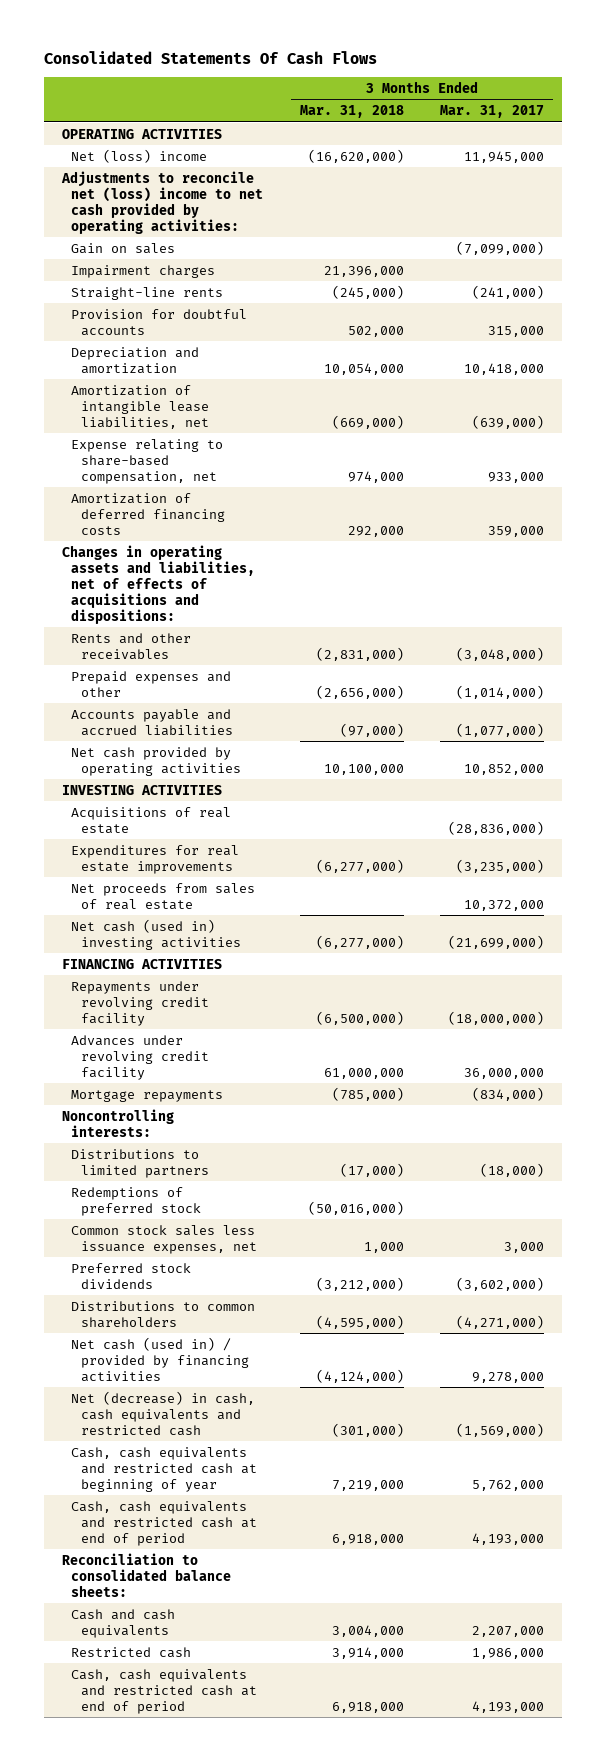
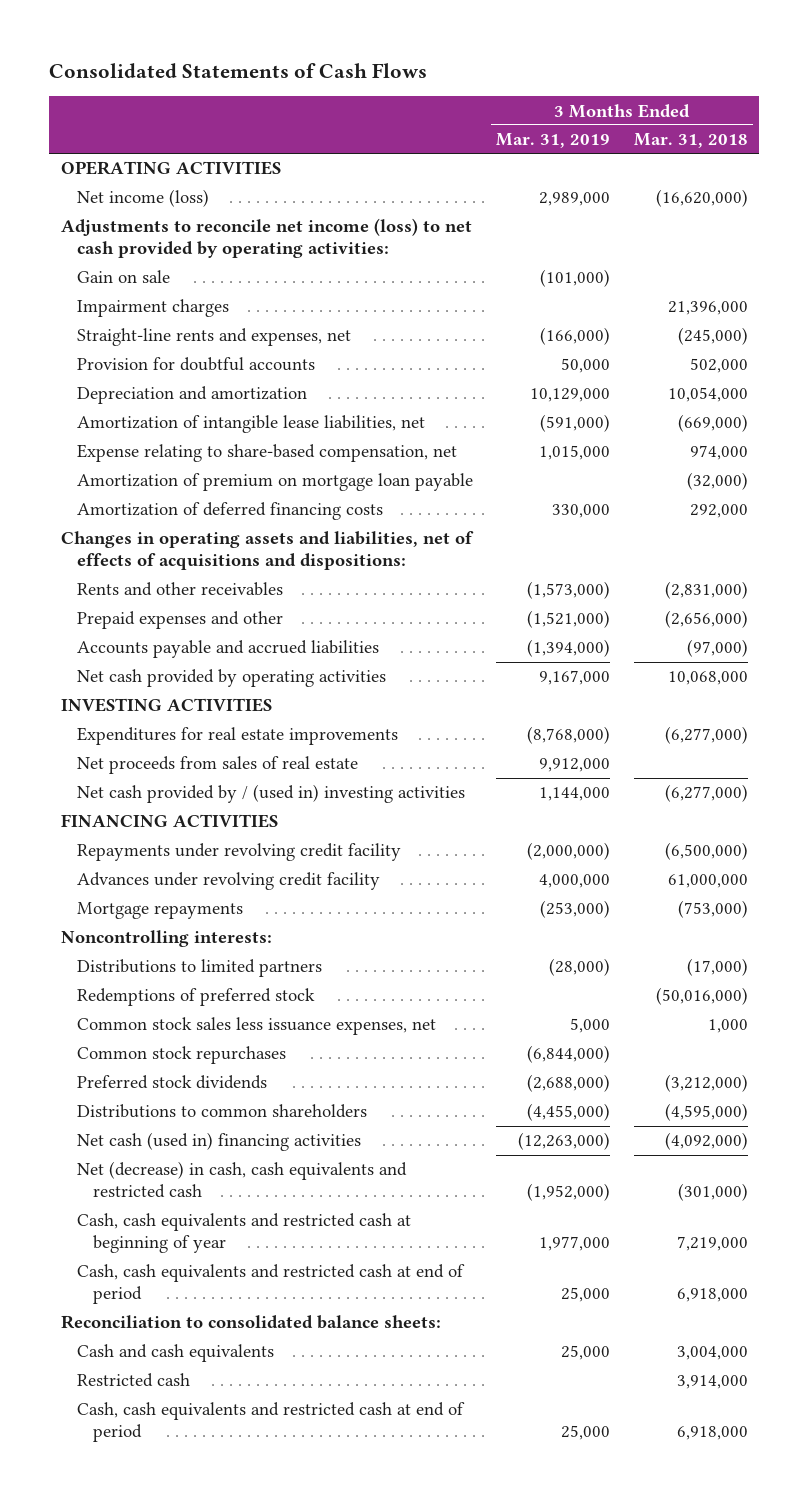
- Consolidated Statements Of Cash Flows
+ Consolidated Statements of Cash Flows
- | 3 Months Ended Mar. 31, 2018 | 3 Months Ended Mar. 31, 2017
+ | 3 Months Ended Mar. 31, 2019 | 3 Months Ended Mar. 31, 2018
- Net (loss) income | (16,620,000) | 11,945,000
- Adjustments to reconcile net (loss) income to net cash provided by operating activities:
- Gain on sales | | (7,099,000)
+ Net income (loss) | 2,989,000 | (16,620,000)
+ Adjustments to reconcile net income (loss) to net cash provided by operating activities:
+ Gain on sale | (101,000) |
- Straight-line rents | (245,000) | (241,000)
+ Straight-line rents and expenses, net | (166,000) | (245,000)
+ Amortization of premium on mortgage loan payable | | (32,000)
- Net cash provided by operating activities | 10,100,000 | 10,852,000
+ Net cash provided by operating activities | 9,167,000 | 10,068,000
- Acquisitions of real estate | | (28,836,000)
- Net cash (used in) investing activities | (6,277,000) | (21,699,000)
+ Net cash provided by / (used in) investing activities | 1,144,000 | (6,277,000)
- Mortgage repayments | (785,000) | (834,000)
+ Mortgage repayments | (253,000) | (753,000)
+ Common stock repurchases | (6,844,000) |
- Net cash (used in) / provided by financing activities | (4,124,000) | 9,278,000
+ Net cash (used in) financing activities | (12,263,000) | (4,092,000)

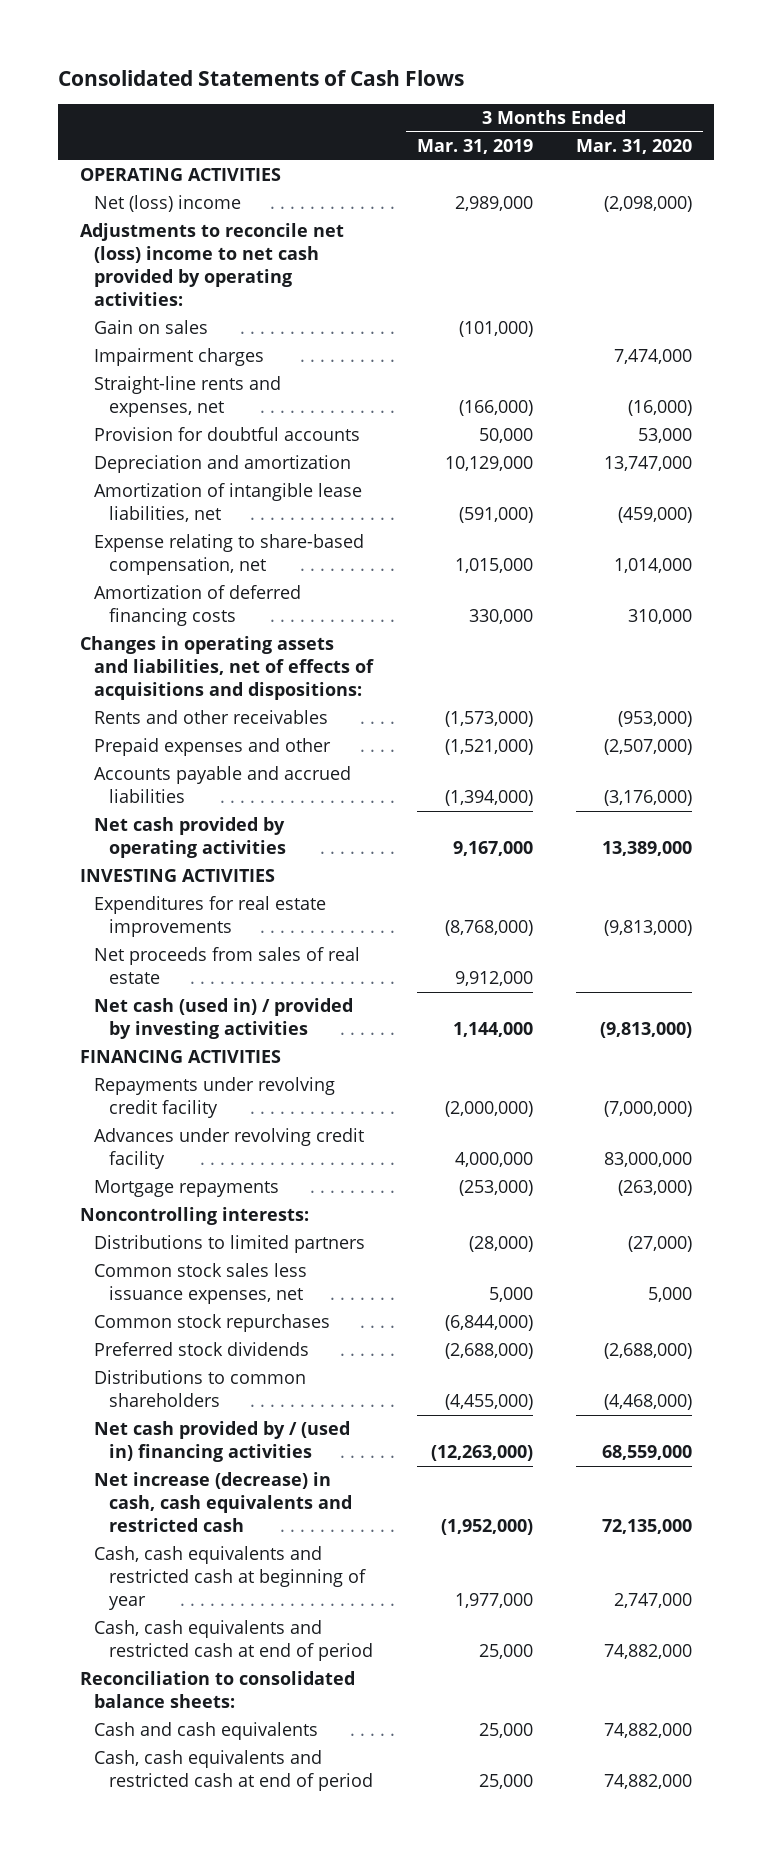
- | 3 Months Ended Mar. 31, 2019 | 3 Months Ended Mar. 31, 2018
+ | 3 Months Ended Mar. 31, 2019 | 3 Months Ended Mar. 31, 2020
- Net income (loss) | 2,989,000 | (16,620,000)
- Adjustments to reconcile net income (loss) to net cash provided by operating activities:
- Gain on sale | (101,000) |
+ Net (loss) income | 2,989,000 | (2,098,000)
+ Adjustments to reconcile net (loss) income to net cash provided by operating activities:
+ Gain on sales | (101,000) |
- Amortization of premium on mortgage loan payable | | (32,000)
- Net cash provided by / (used in) investing activities | 1,144,000 | (6,277,000)
+ Net cash (used in) / provided by investing activities | 1,144,000 | (9,813,000)
- Redemptions of preferred stock | | (50,016,000)
- Net cash (used in) financing activities | (12,263,000) | (4,092,000)
- Net (decrease) in cash, cash equivalents and restricted cash | (1,952,000) | (301,000)
+ Net cash provided by / (used in) financing activities | (12,263,000) | 68,559,000
+ Net increase (decrease) in cash, cash equivalents and restricted cash | (1,952,000) | 72,135,000
- Restricted cash | | 3,914,000

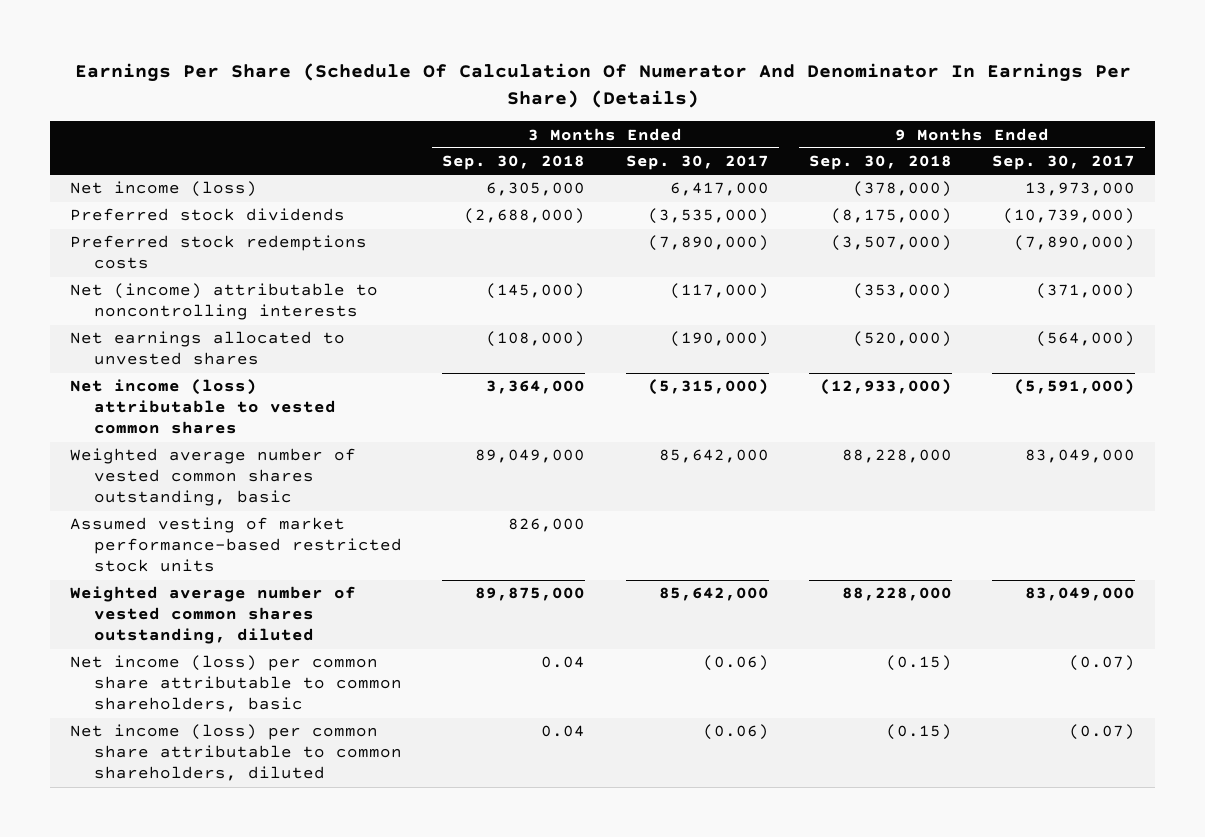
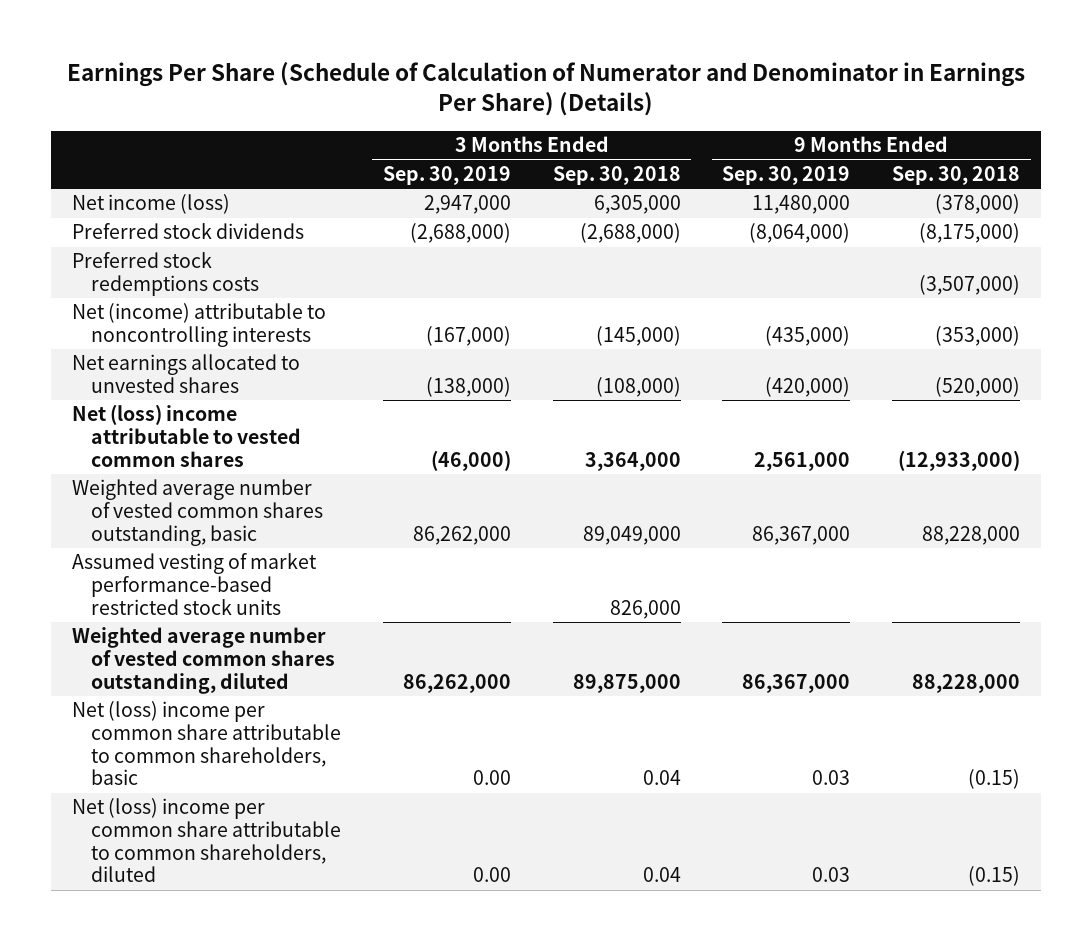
- Earnings Per Share (Schedule Of Calculation Of Numerator And Denominator In Earnings Per Share) (Details)
+ Earnings Per Share (Schedule of Calculation of Numerator and Denominator in Earnings Per Share) (Details)
- | 3 Months Ended Sep. 30, 2018 | 3 Months Ended Sep. 30, 2017 | 9 Months Ended Sep. 30, 2018 | 9 Months Ended Sep. 30, 2017
+ | 3 Months Ended Sep. 30, 2019 | 3 Months Ended Sep. 30, 2018 | 9 Months Ended Sep. 30, 2019 | 9 Months Ended Sep. 30, 2018
- Net income (loss) attributable to vested common shares | 3,364,000 | (5,315,000) | (12,933,000) | (5,591,000)
+ Net (loss) income attributable to vested common shares | (46,000) | 3,364,000 | 2,561,000 | (12,933,000)
- Net income (loss) per common share attributable to common shareholders, basic | 0.04 | (0.06) | (0.15) | (0.07)
- Net income (loss) per common share attributable to common shareholders, diluted | 0.04 | (0.06) | (0.15) | (0.07)
+ Net (loss) income per common share attributable to common shareholders, basic | 0.00 | 0.04 | 0.03 | (0.15)
+ Net (loss) income per common share attributable to common shareholders, diluted | 0.00 | 0.04 | 0.03 | (0.15)

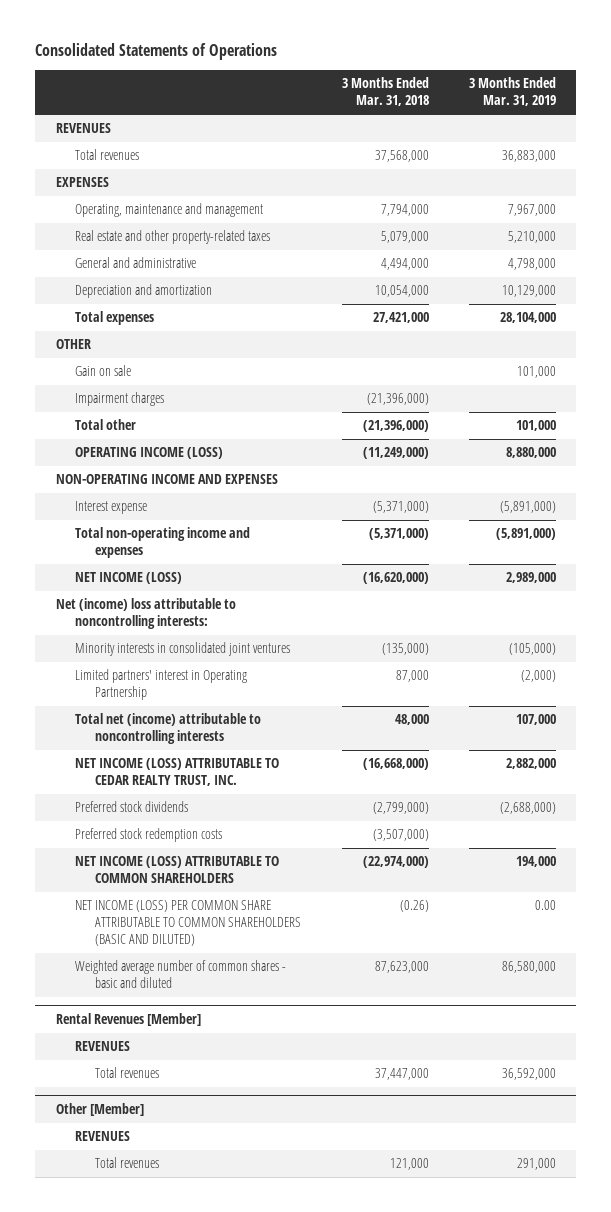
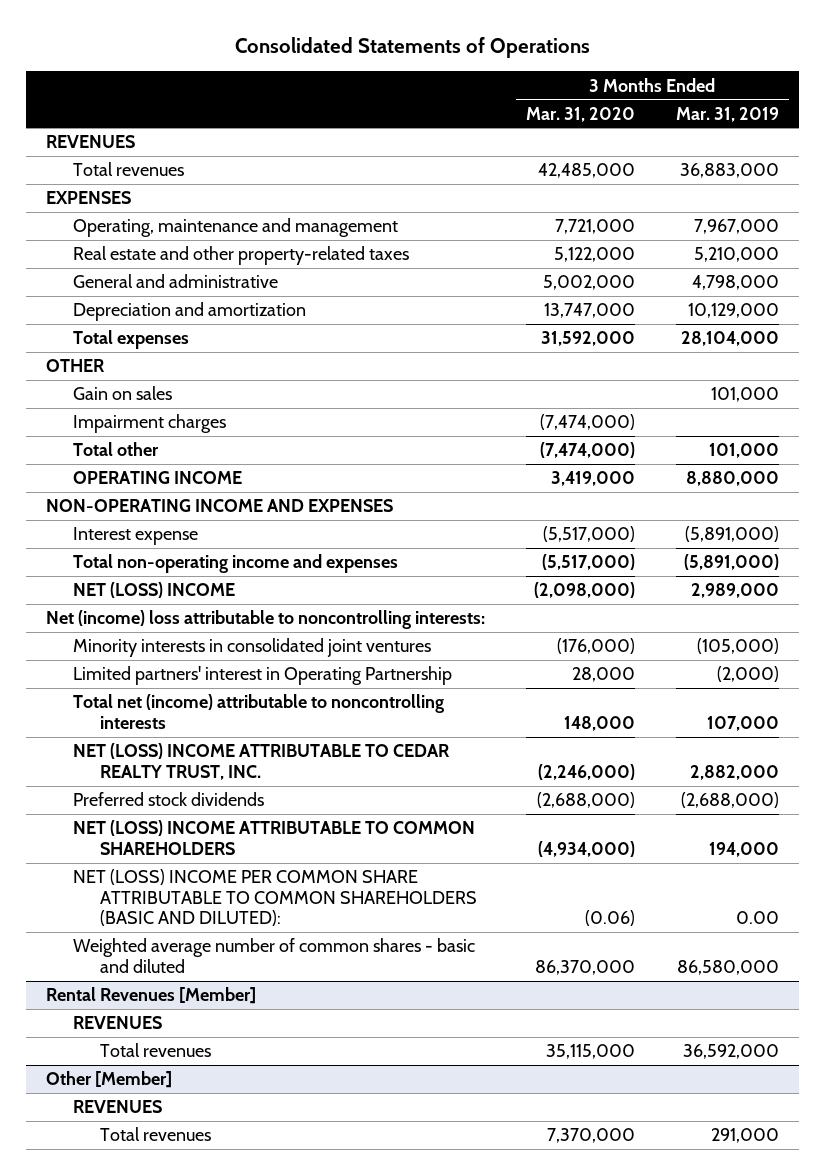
- | 3 Months Ended Mar. 31, 2018 | 3 Months Ended Mar. 31, 2019
+ | 3 Months Ended Mar. 31, 2020 | 3 Months Ended Mar. 31, 2019
- Gain on sale | | 101,000
+ Gain on sales | | 101,000
- OPERATING INCOME (LOSS) | (11,249,000) | 8,880,000
+ OPERATING INCOME | 3,419,000 | 8,880,000
- NET INCOME (LOSS) | (16,620,000) | 2,989,000
+ NET (LOSS) INCOME | (2,098,000) | 2,989,000
- NET INCOME (LOSS) ATTRIBUTABLE TO CEDAR REALTY TRUST, INC. | (16,668,000) | 2,882,000
+ NET (LOSS) INCOME ATTRIBUTABLE TO CEDAR REALTY TRUST, INC. | (2,246,000) | 2,882,000
- Preferred stock redemption costs | (3,507,000) |
- NET INCOME (LOSS) ATTRIBUTABLE TO COMMON SHAREHOLDERS | (22,974,000) | 194,000
- NET INCOME (LOSS) PER COMMON SHARE ATTRIBUTABLE TO COMMON SHAREHOLDERS (BASIC AND DILUTED) | (0.26) | 0.00
+ NET (LOSS) INCOME ATTRIBUTABLE TO COMMON SHAREHOLDERS | (4,934,000) | 194,000
+ NET (LOSS) INCOME PER COMMON SHARE ATTRIBUTABLE TO COMMON SHAREHOLDERS (BASIC AND DILUTED): | (0.06) | 0.00

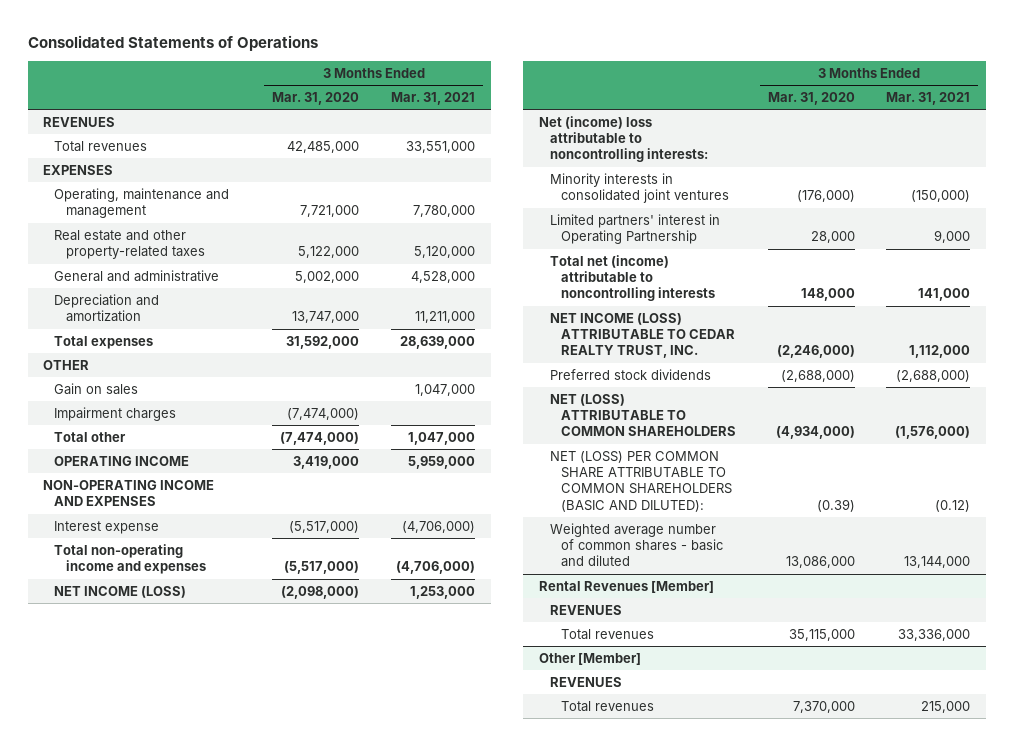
- | 3 Months Ended Mar. 31, 2020 | 3 Months Ended Mar. 31, 2019
+ | 3 Months Ended Mar. 31, 2020 | 3 Months Ended Mar. 31, 2021
- NET (LOSS) INCOME | (2,098,000) | 2,989,000
+ NET INCOME (LOSS) | (2,098,000) | 1,253,000
- NET (LOSS) INCOME ATTRIBUTABLE TO CEDAR REALTY TRUST, INC. | (2,246,000) | 2,882,000
+ NET INCOME (LOSS) ATTRIBUTABLE TO CEDAR REALTY TRUST, INC. | (2,246,000) | 1,112,000
- NET (LOSS) INCOME ATTRIBUTABLE TO COMMON SHAREHOLDERS | (4,934,000) | 194,000
- NET (LOSS) INCOME PER COMMON SHARE ATTRIBUTABLE TO COMMON SHAREHOLDERS (BASIC AND DILUTED): | (0.06) | 0.00
- Weighted average number of common shares - basic and diluted | 86,370,000 | 86,580,000
+ NET (LOSS) ATTRIBUTABLE TO COMMON SHAREHOLDERS | (4,934,000) | (1,576,000)
+ NET (LOSS) PER COMMON SHARE ATTRIBUTABLE TO COMMON SHAREHOLDERS (BASIC AND DILUTED): | (0.39) | (0.12)
+ Weighted average number of common shares - basic and diluted | 13,086,000 | 13,144,000

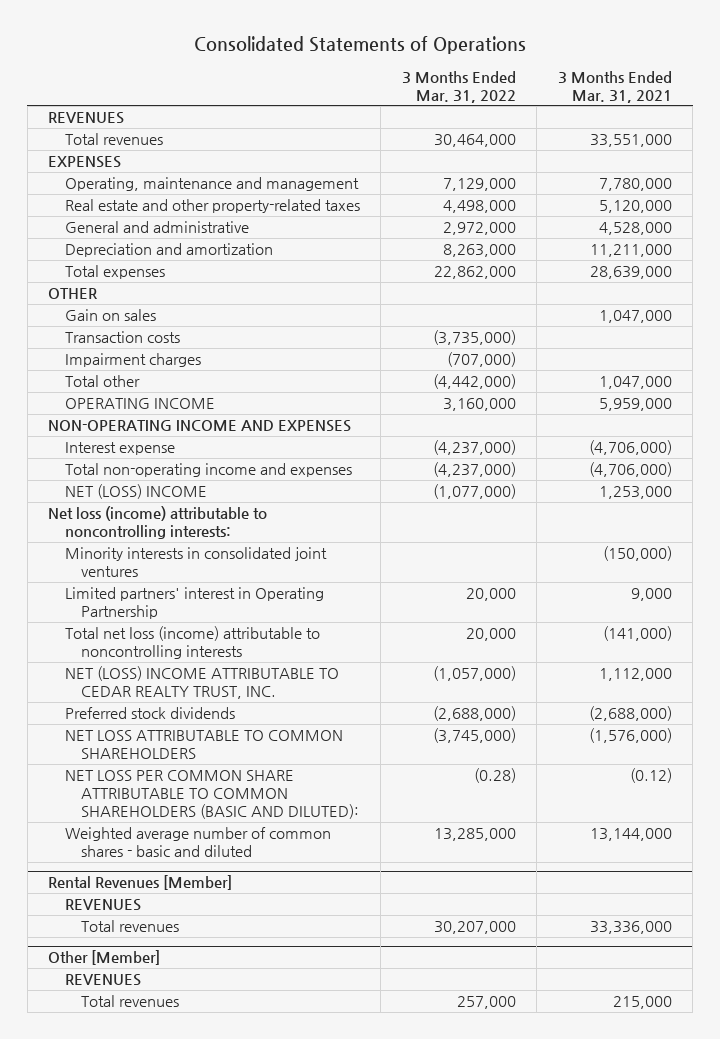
- | 3 Months Ended Mar. 31, 2020 | 3 Months Ended Mar. 31, 2021
+ | 3 Months Ended Mar. 31, 2022 | 3 Months Ended Mar. 31, 2021
+ Transaction costs | (3,735,000) |
- NET INCOME (LOSS) | (2,098,000) | 1,253,000
- Net (income) loss attributable to noncontrolling interests:
+ NET (LOSS) INCOME | (1,077,000) | 1,253,000
+ Net loss (income) attributable to noncontrolling interests:
- Total net (income) attributable to noncontrolling interests | 148,000 | 141,000
- NET INCOME (LOSS) ATTRIBUTABLE TO CEDAR REALTY TRUST, INC. | (2,246,000) | 1,112,000
+ Total net loss (income) attributable to noncontrolling interests | 20,000 | (141,000)
+ NET (LOSS) INCOME ATTRIBUTABLE TO CEDAR REALTY TRUST, INC. | (1,057,000) | 1,112,000
- NET (LOSS) ATTRIBUTABLE TO COMMON SHAREHOLDERS | (4,934,000) | (1,576,000)
- NET (LOSS) PER COMMON SHARE ATTRIBUTABLE TO COMMON SHAREHOLDERS (BASIC AND DILUTED): | (0.39) | (0.12)
+ NET LOSS ATTRIBUTABLE TO COMMON SHAREHOLDERS | (3,745,000) | (1,576,000)
+ NET LOSS PER COMMON SHARE ATTRIBUTABLE TO COMMON SHAREHOLDERS (BASIC AND DILUTED): | (0.28) | (0.12)

